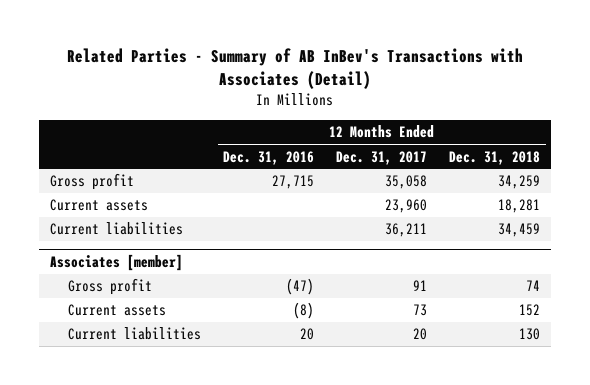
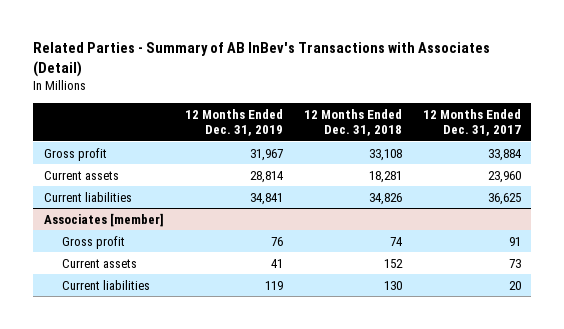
- | 12 Months Ended Dec. 31, 2016 | 12 Months Ended Dec. 31, 2017 | 12 Months Ended Dec. 31, 2018
+ | 12 Months Ended Dec. 31, 2019 | 12 Months Ended Dec. 31, 2018 | 12 Months Ended Dec. 31, 2017
- Gross profit | 27,715 | 35,058 | 34,259
+ Gross profit | 31,967 | 33,108 | 33,884
- Current liabilities | | 36,211 | 34,459
+ Current liabilities | 34,841 | 34,826 | 36,625

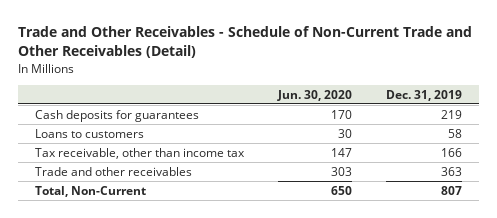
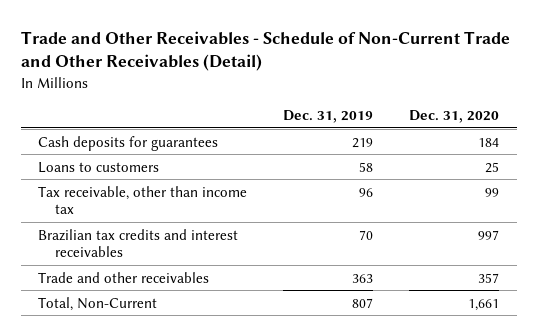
- | Jun. 30, 2020 | Dec. 31, 2019
+ | Dec. 31, 2019 | Dec. 31, 2020
- Tax receivable, other than income tax | 147 | 166
+ Tax receivable, other than income tax | 96 | 99
+ Brazilian tax credits and interest receivables | 70 | 997

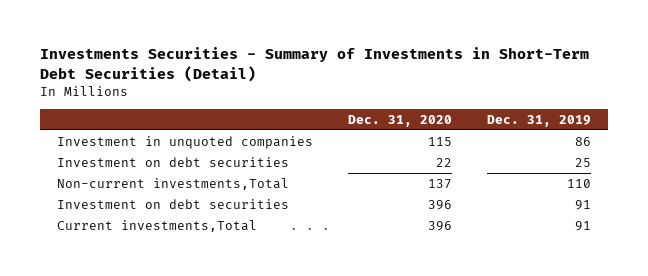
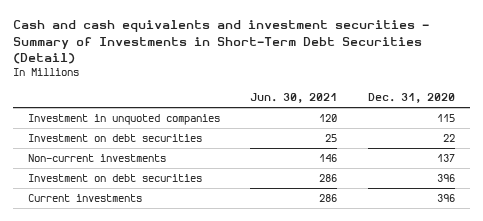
- Investments Securities - Summary of Investments in Short-Term Debt Securities (Detail)
+ Cash and cash equivalents and investment securities - Summary of Investments in Short-Term Debt Securities (Detail)
- | Dec. 31, 2020 | Dec. 31, 2019
+ | Jun. 30, 2021 | Dec. 31, 2020
- Non-current investments,Total | 137 | 110
+ Non-current investments | 146 | 137
- Current investments,Total | 396 | 91
+ Current investments | 286 | 396

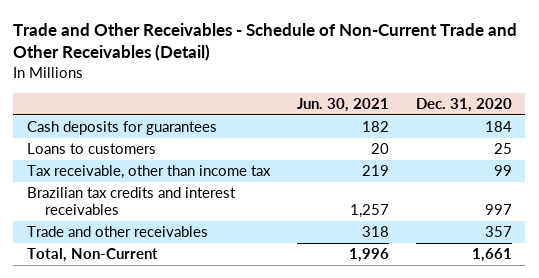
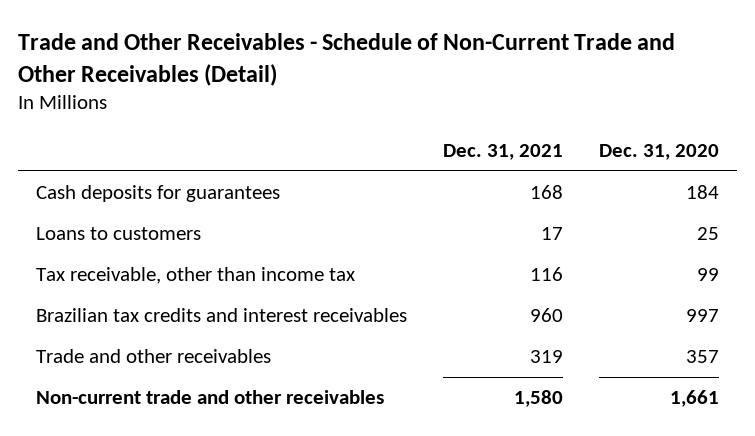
- | Jun. 30, 2021 | Dec. 31, 2020
+ | Dec. 31, 2021 | Dec. 31, 2020
- Total, Non-Current | 1,996 | 1,661
+ Non-current trade and other receivables | 1,580 | 1,661

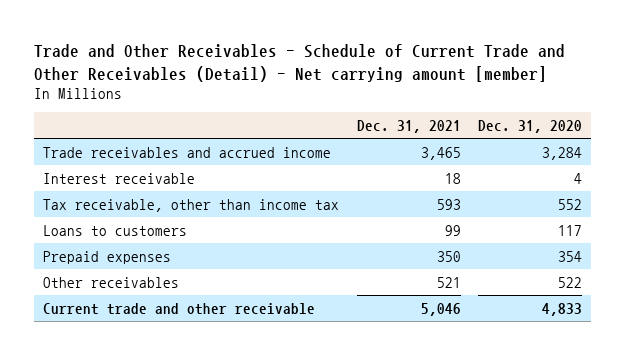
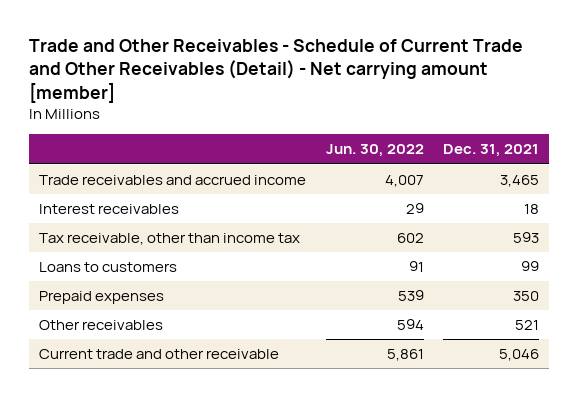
- | Dec. 31, 2021 | Dec. 31, 2020
+ | Jun. 30, 2022 | Dec. 31, 2021
- Interest receivable | 18 | 4
+ Interest receivables | 29 | 18

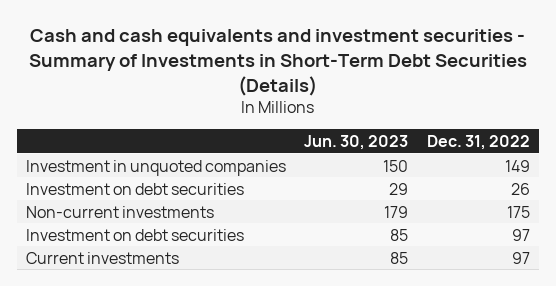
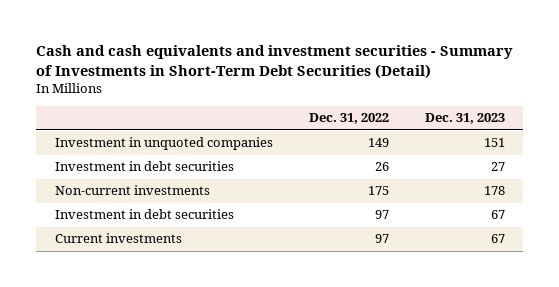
- Cash and cash equivalents and investment securities - Summary of Investments in Short-Term Debt Securities (Details)
+ Cash and cash equivalents and investment securities - Summary of Investments in Short-Term Debt Securities (Detail)
- | Jun. 30, 2023 | Dec. 31, 2022
+ | Dec. 31, 2022 | Dec. 31, 2023
- Investment on debt securities | 29 | 26
+ Investment in debt securities | 26 | 27
- Investment on debt securities | 85 | 97
+ Investment in debt securities | 97 | 67

